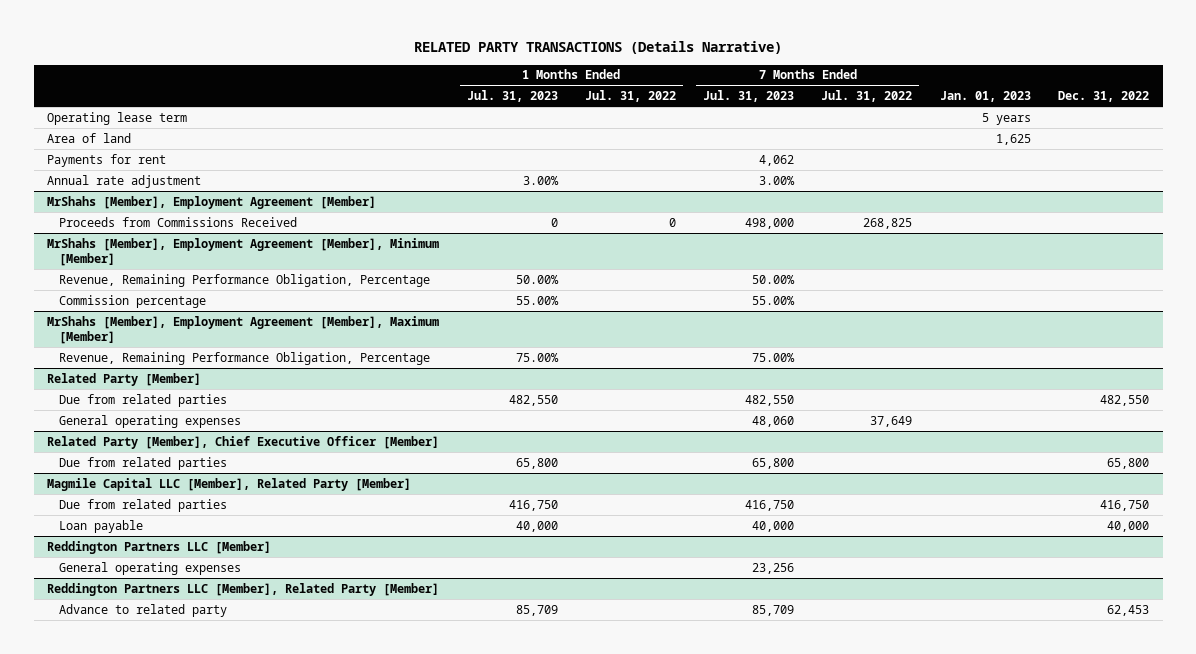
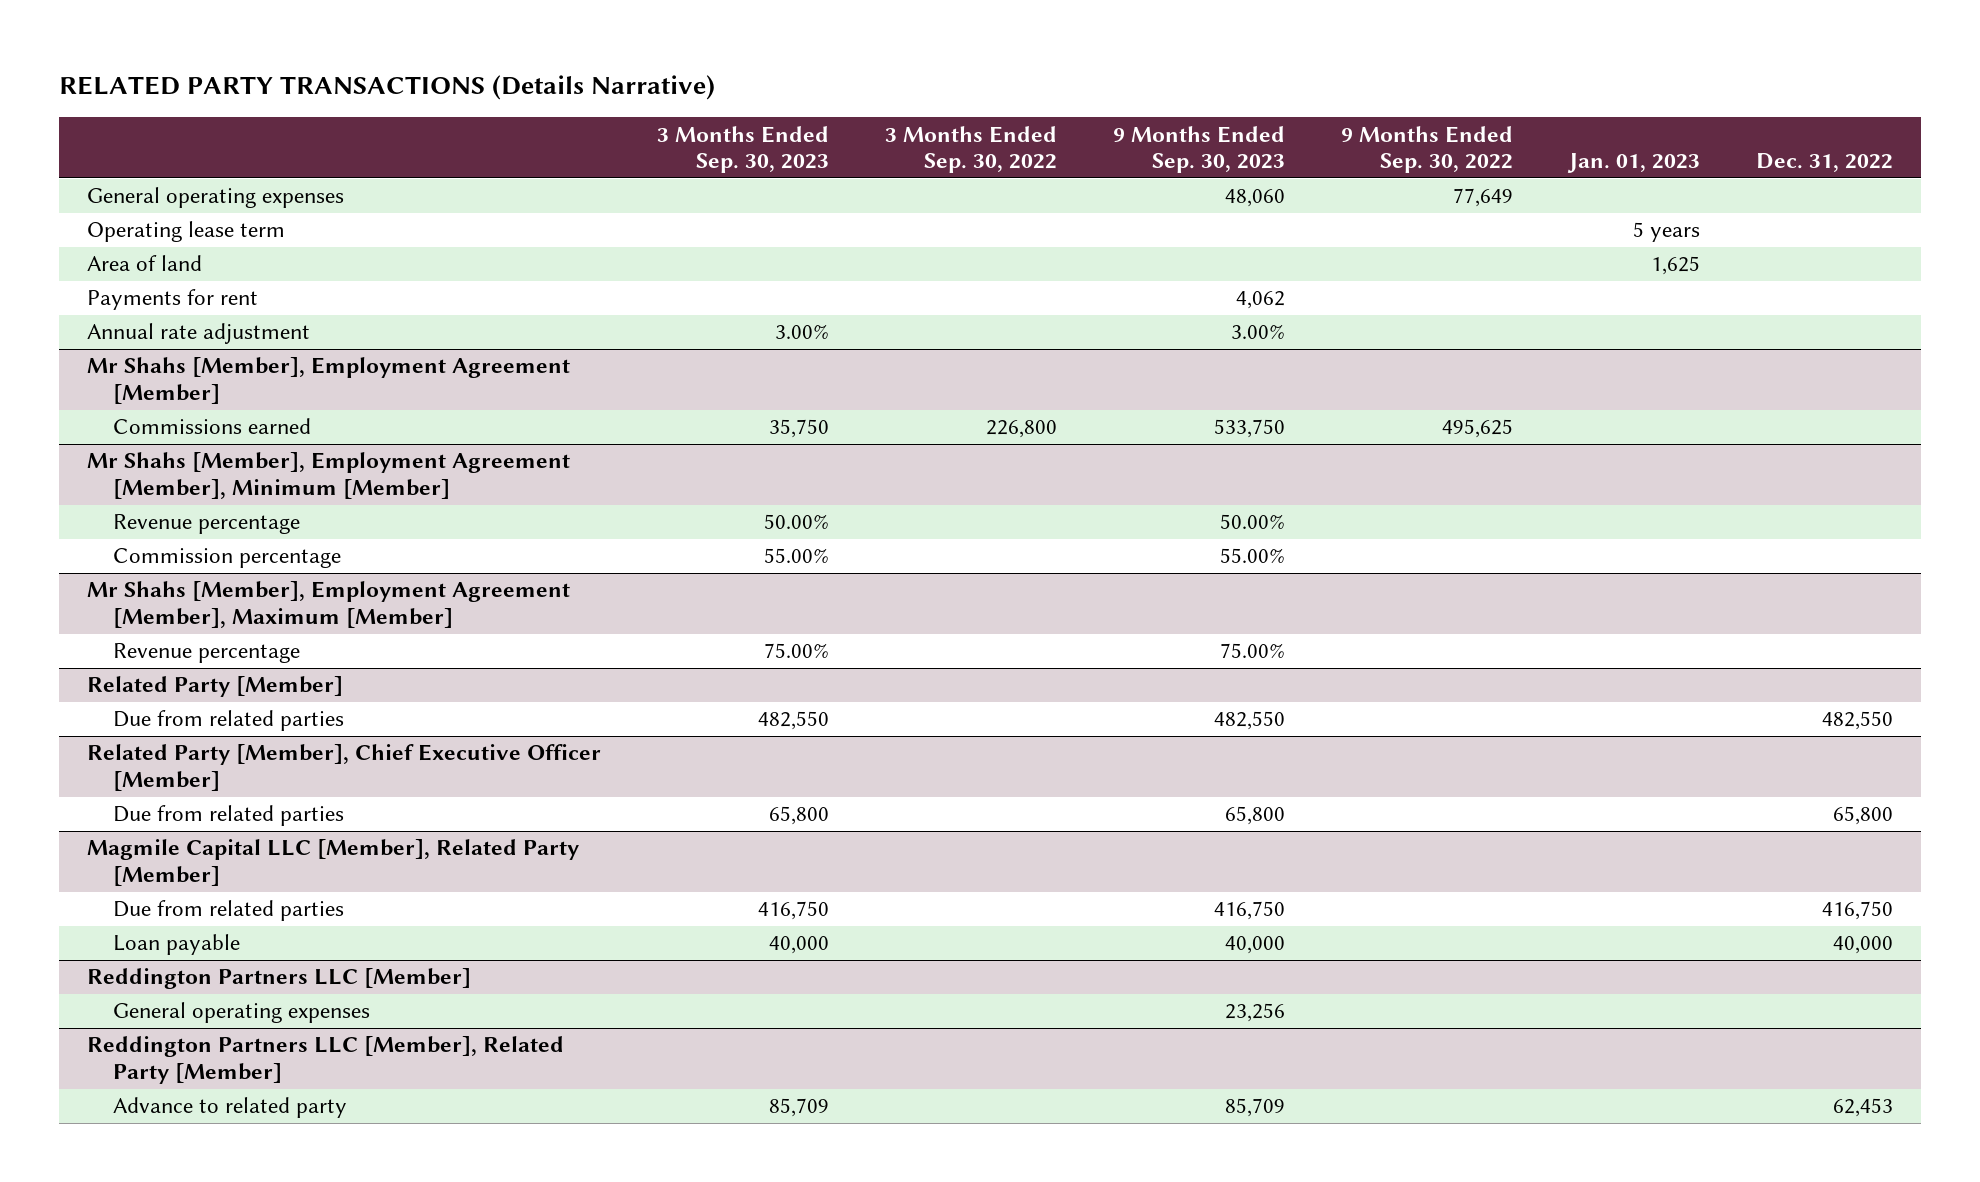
- | 1 Months Ended Jul. 31, 2023 | 1 Months Ended Jul. 31, 2022 | 7 Months Ended Jul. 31, 2023 | 7 Months Ended Jul. 31, 2022 | Jan. 01, 2023 | Dec. 31, 2022
+ | 3 Months Ended Sep. 30, 2023 | 3 Months Ended Sep. 30, 2022 | 9 Months Ended Sep. 30, 2023 | 9 Months Ended Sep. 30, 2022 | Jan. 01, 2023 | Dec. 31, 2022
+ General operating expenses | | | 48,060 | 77,649 | |
- MrShahs [Member], Employment Agreement [Member]
- Proceeds from Commissions Received | 0 | 0 | 498,000 | 268,825 | |
- MrShahs [Member], Employment Agreement [Member], Minimum [Member]
- Revenue, Remaining Performance Obligation, Percentage | 50.00% | | 50.00% | | |
+ Mr Shahs [Member], Employment Agreement [Member]
+ Commissions earned | 35,750 | 226,800 | 533,750 | 495,625 | |
+ Mr Shahs [Member], Employment Agreement [Member], Minimum [Member]
+ Revenue percentage | 50.00% | | 50.00% | | |
- MrShahs [Member], Employment Agreement [Member], Maximum [Member]
- Revenue, Remaining Performance Obligation, Percentage | 75.00% | | 75.00% | | |
+ Mr Shahs [Member], Employment Agreement [Member], Maximum [Member]
+ Revenue percentage | 75.00% | | 75.00% | | |
@ Related Party [Member]
- General operating expenses | | | 48,060 | 37,649 | |

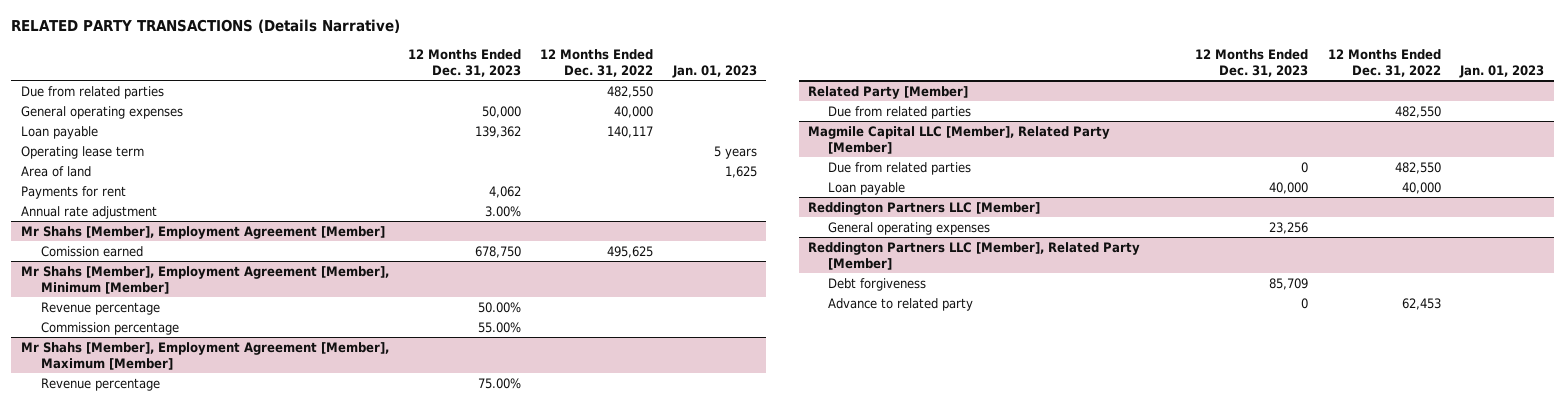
- | 3 Months Ended Sep. 30, 2023 | 3 Months Ended Sep. 30, 2022 | 9 Months Ended Sep. 30, 2023 | 9 Months Ended Sep. 30, 2022 | Jan. 01, 2023 | Dec. 31, 2022
+ | 12 Months Ended Dec. 31, 2023 | 12 Months Ended Dec. 31, 2022 | Jan. 01, 2023
+ Due from related parties | | 482,550 |
+ Loan payable | 139,362 | 140,117 |
@ Mr Shahs [Member], Employment Agreement [Member]
- Commissions earned | 35,750 | 226,800 | 533,750 | 495,625 | |
+ Comission earned | 678,750 | 495,625 |
- Related Party [Member], Chief Executive Officer [Member]
- Due from related parties | 65,800 | | 65,800 | | | 65,800
@ Reddington Partners LLC [Member], Related Party [Member]
+ Debt forgiveness | 85,709 | |

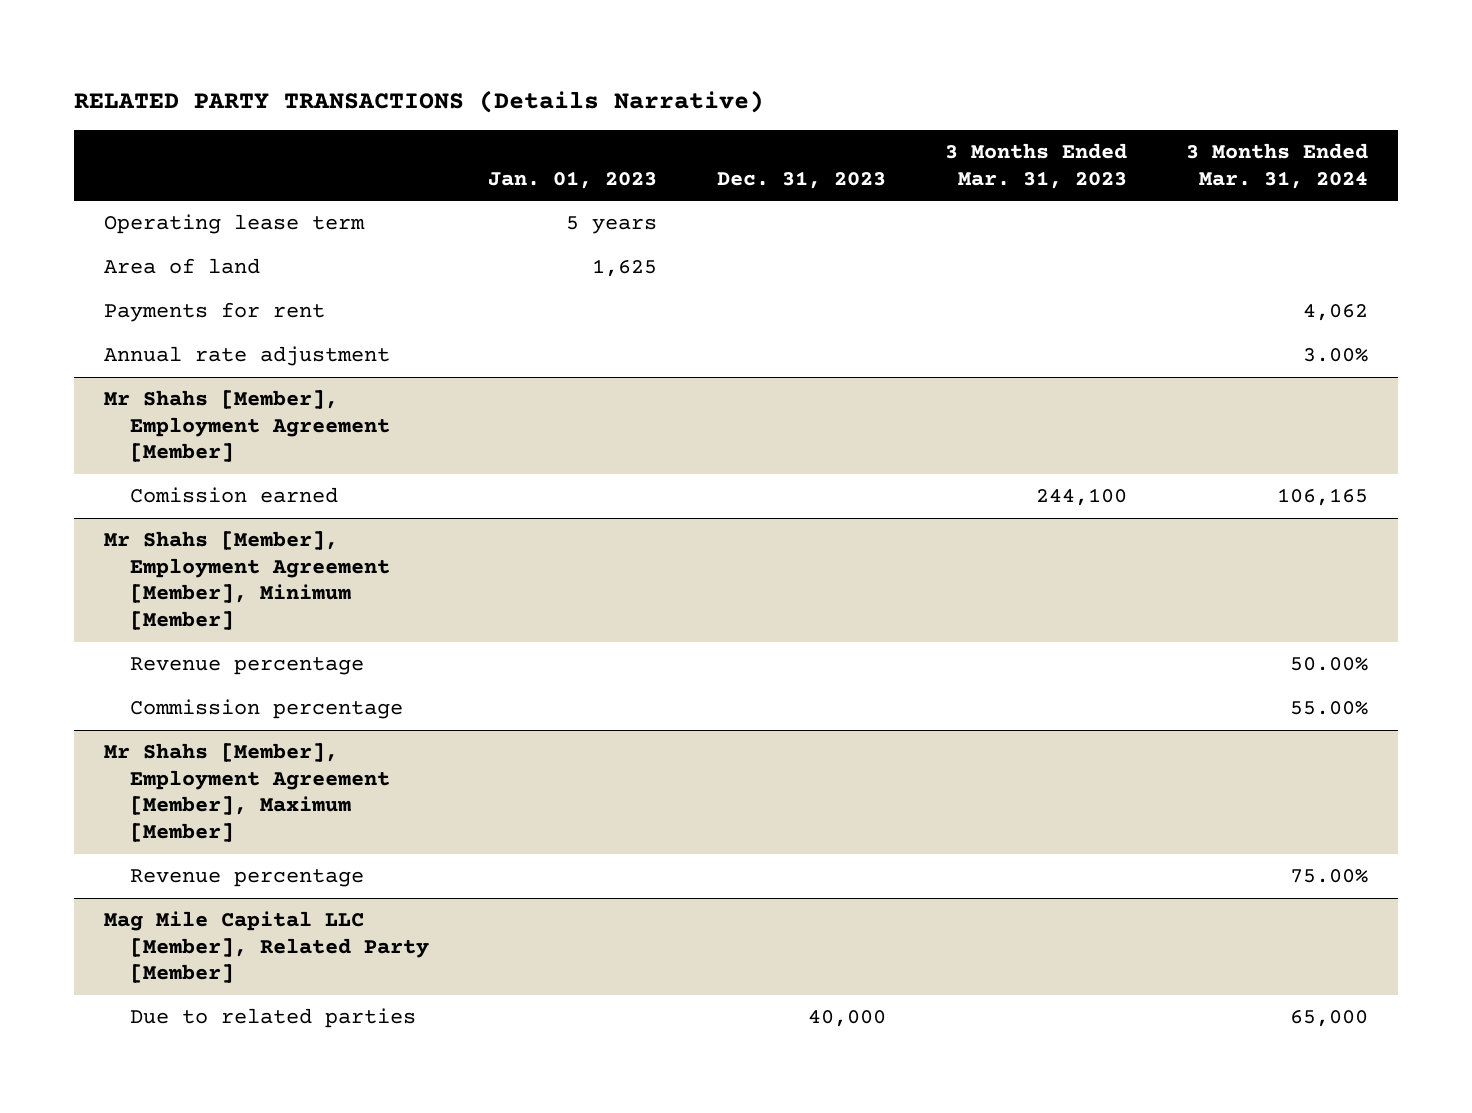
- | 12 Months Ended Dec. 31, 2023 | 12 Months Ended Dec. 31, 2022 | Jan. 01, 2023
+ | Jan. 01, 2023 | Dec. 31, 2023 | 3 Months Ended Mar. 31, 2023 | 3 Months Ended Mar. 31, 2024
- Due from related parties | | 482,550 |
- General operating expenses | 50,000 | 40,000 |
- Loan payable | 139,362 | 140,117 |
- Related Party [Member]
- Due from related parties | | 482,550 |
- Magmile Capital LLC [Member], Related Party [Member]
- Due from related parties | 0 | 482,550 |
- Loan payable | 40,000 | 40,000 |
- Reddington Partners LLC [Member]
- General operating expenses | 23,256 | |
- Reddington Partners LLC [Member], Related Party [Member]
- Debt forgiveness | 85,709 | |
- Advance to related party | 0 | 62,453 |
+ Mag Mile Capital LLC [Member], Related Party [Member]
+ Due to related parties | | 40,000 | | 65,000

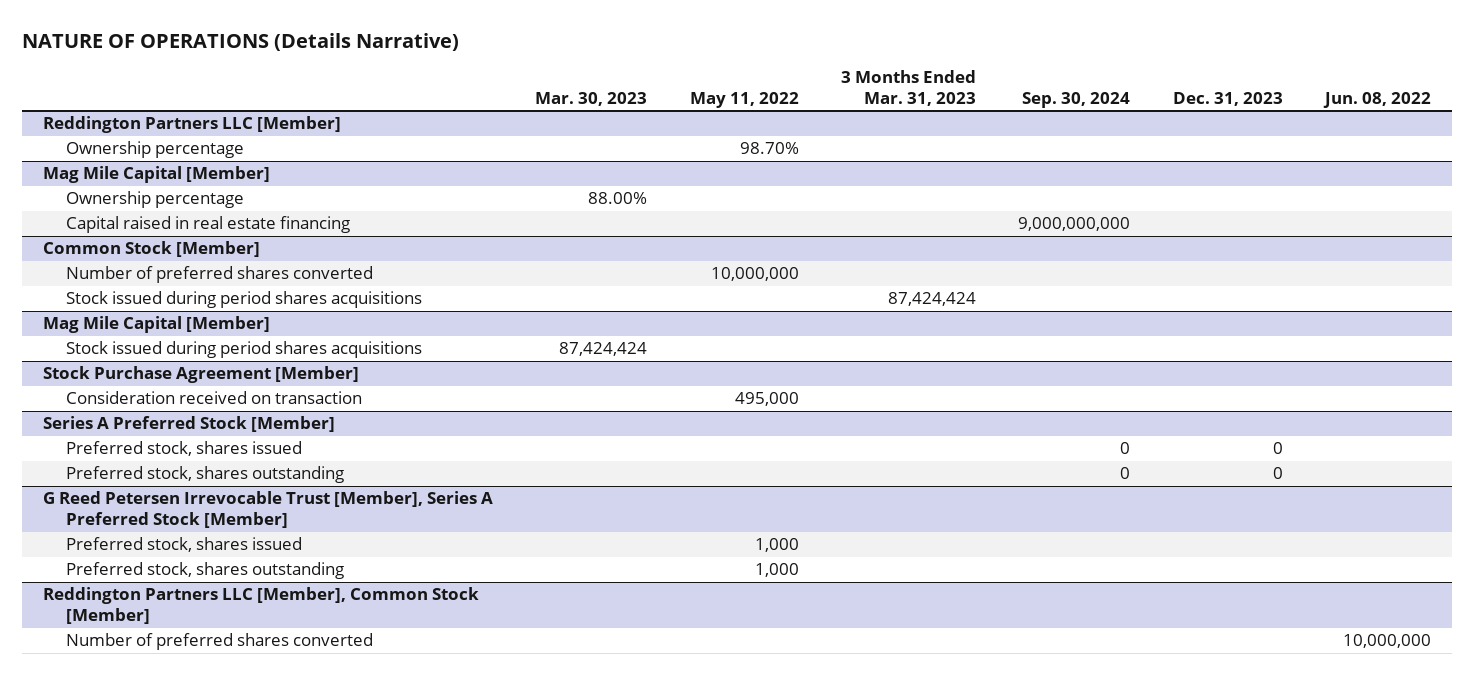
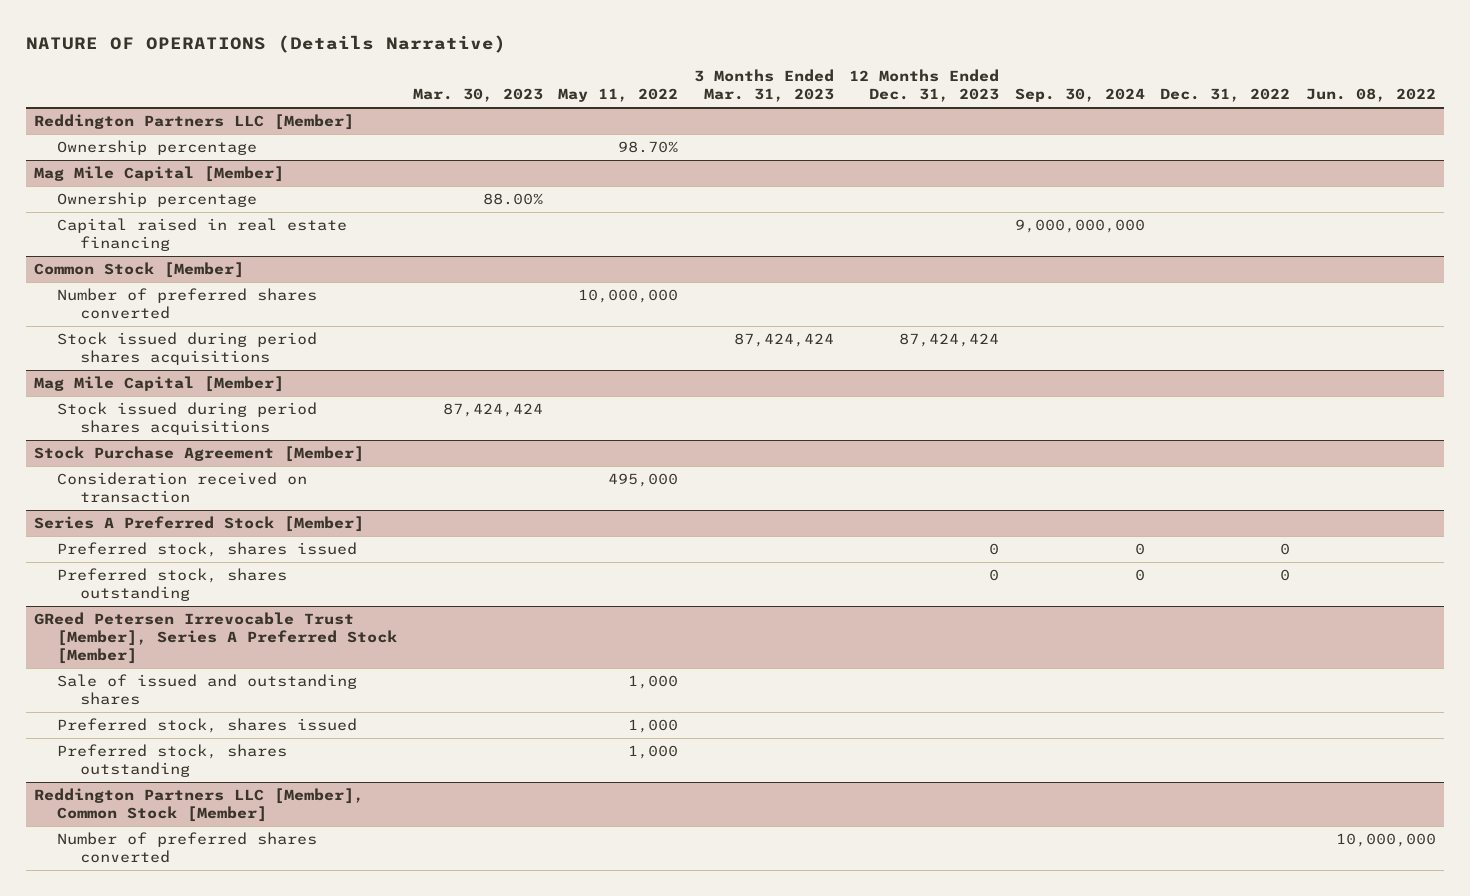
- | Mar. 30, 2023 | May 11, 2022 | 3 Months Ended Mar. 31, 2023 | Sep. 30, 2024 | Dec. 31, 2023 | Jun. 08, 2022
+ | Mar. 30, 2023 | May 11, 2022 | 3 Months Ended Mar. 31, 2023 | 12 Months Ended Dec. 31, 2023 | Sep. 30, 2024 | Dec. 31, 2022 | Jun. 08, 2022
- G Reed Petersen Irrevocable Trust [Member], Series A Preferred Stock [Member]
+ GReed Petersen Irrevocable Trust [Member], Series A Preferred Stock [Member]
+ Sale of issued and outstanding shares | | 1,000 | | | | |

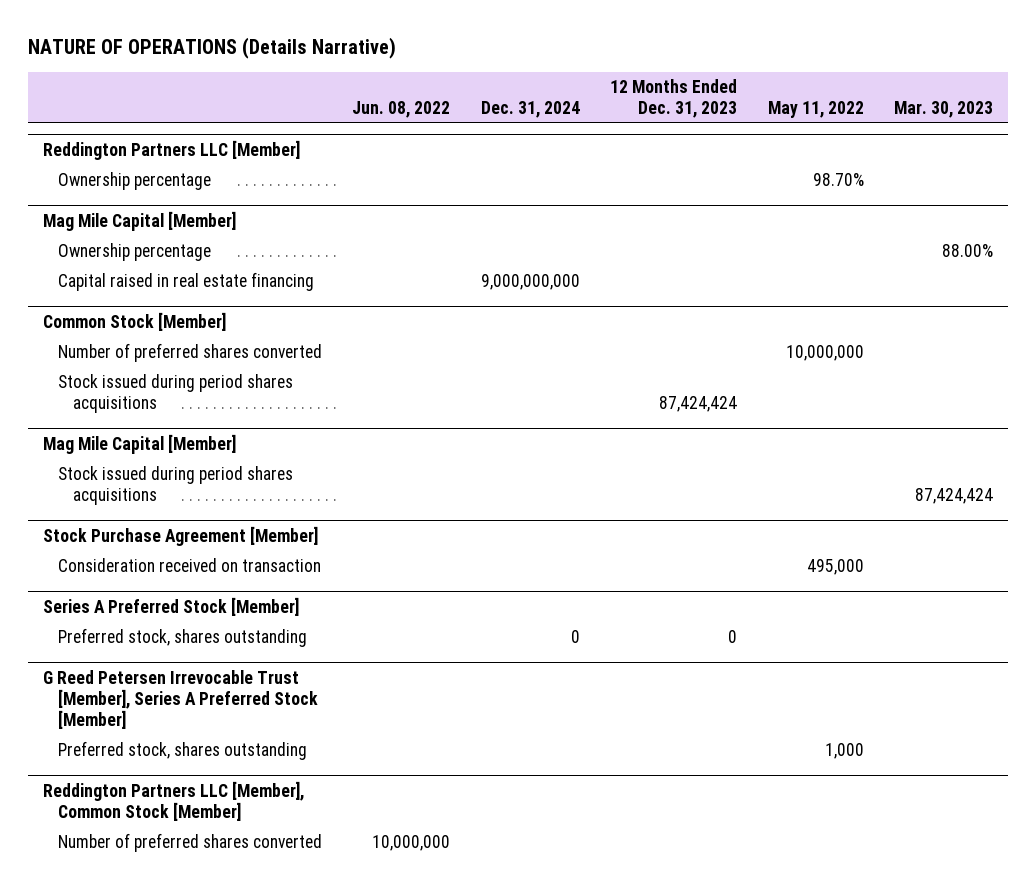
- | Mar. 30, 2023 | May 11, 2022 | 3 Months Ended Mar. 31, 2023 | 12 Months Ended Dec. 31, 2023 | Sep. 30, 2024 | Dec. 31, 2022 | Jun. 08, 2022
+ | Jun. 08, 2022 | Dec. 31, 2024 | 12 Months Ended Dec. 31, 2023 | May 11, 2022 | Mar. 30, 2023
@ Series A Preferred Stock [Member]
- Preferred stock, shares issued | | | | 0 | 0 | 0 |
- GReed Petersen Irrevocable Trust [Member], Series A Preferred Stock [Member]
- Sale of issued and outstanding shares | | 1,000 | | | | |
- Preferred stock, shares issued | | 1,000 | | | | |
+ G Reed Petersen Irrevocable Trust [Member], Series A Preferred Stock [Member]

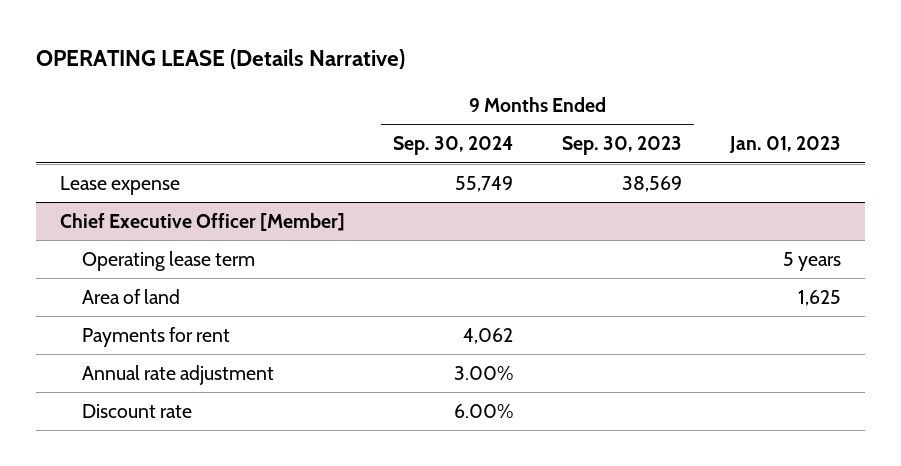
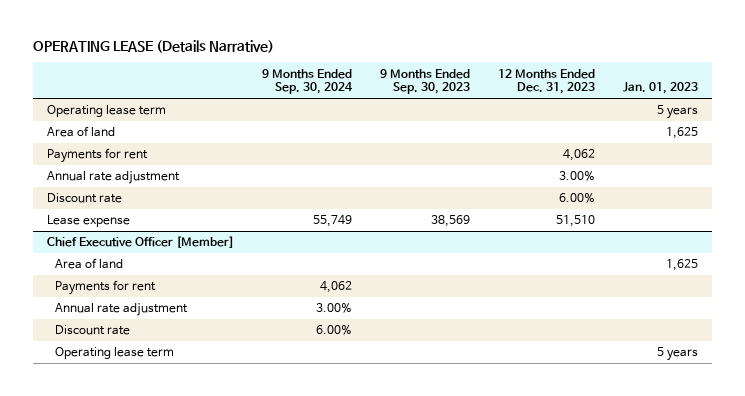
- | 9 Months Ended Sep. 30, 2024 | 9 Months Ended Sep. 30, 2023 | Jan. 01, 2023
+ | 9 Months Ended Sep. 30, 2024 | 9 Months Ended Sep. 30, 2023 | 12 Months Ended Dec. 31, 2023 | Jan. 01, 2023
+ Operating lease term | | | | 5 years
+ Area of land | | | | 1,625
+ Payments for rent | | | 4,062 |
+ Annual rate adjustment | | | 3.00% |
+ Discount rate | | | 6.00% |
@ Chief Executive Officer [Member]
moved down: Operating lease term | | | | 5 years

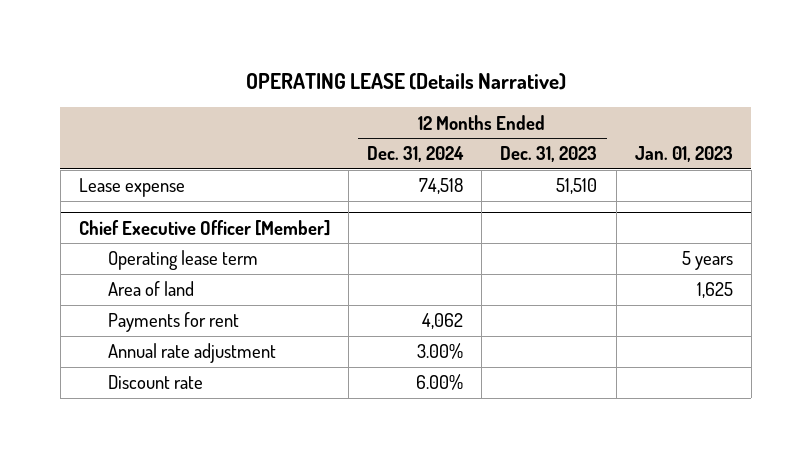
- | 9 Months Ended Sep. 30, 2024 | 9 Months Ended Sep. 30, 2023 | 12 Months Ended Dec. 31, 2023 | Jan. 01, 2023
+ | 12 Months Ended Dec. 31, 2024 | 12 Months Ended Dec. 31, 2023 | Jan. 01, 2023
- Operating lease term | | | | 5 years
- Area of land | | | | 1,625
- Payments for rent | | | 4,062 |
- Annual rate adjustment | | | 3.00% |
- Discount rate | | | 6.00% |
@ Chief Executive Officer [Member]
moved up: Operating lease term | | | 5 years

